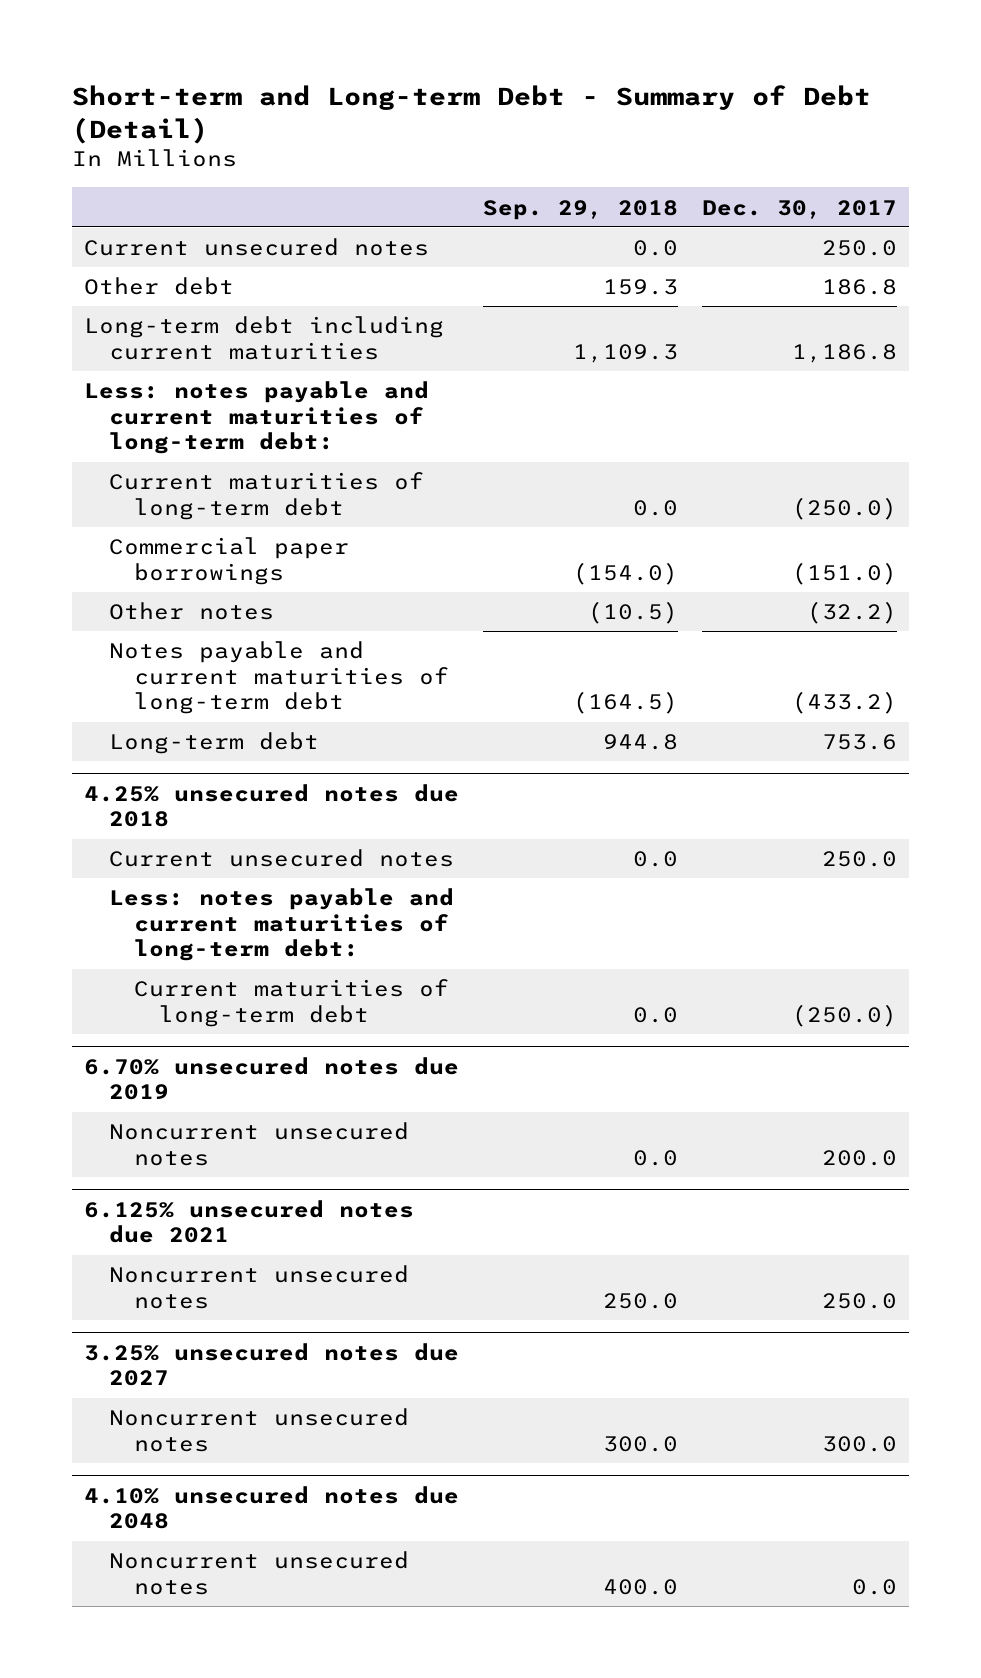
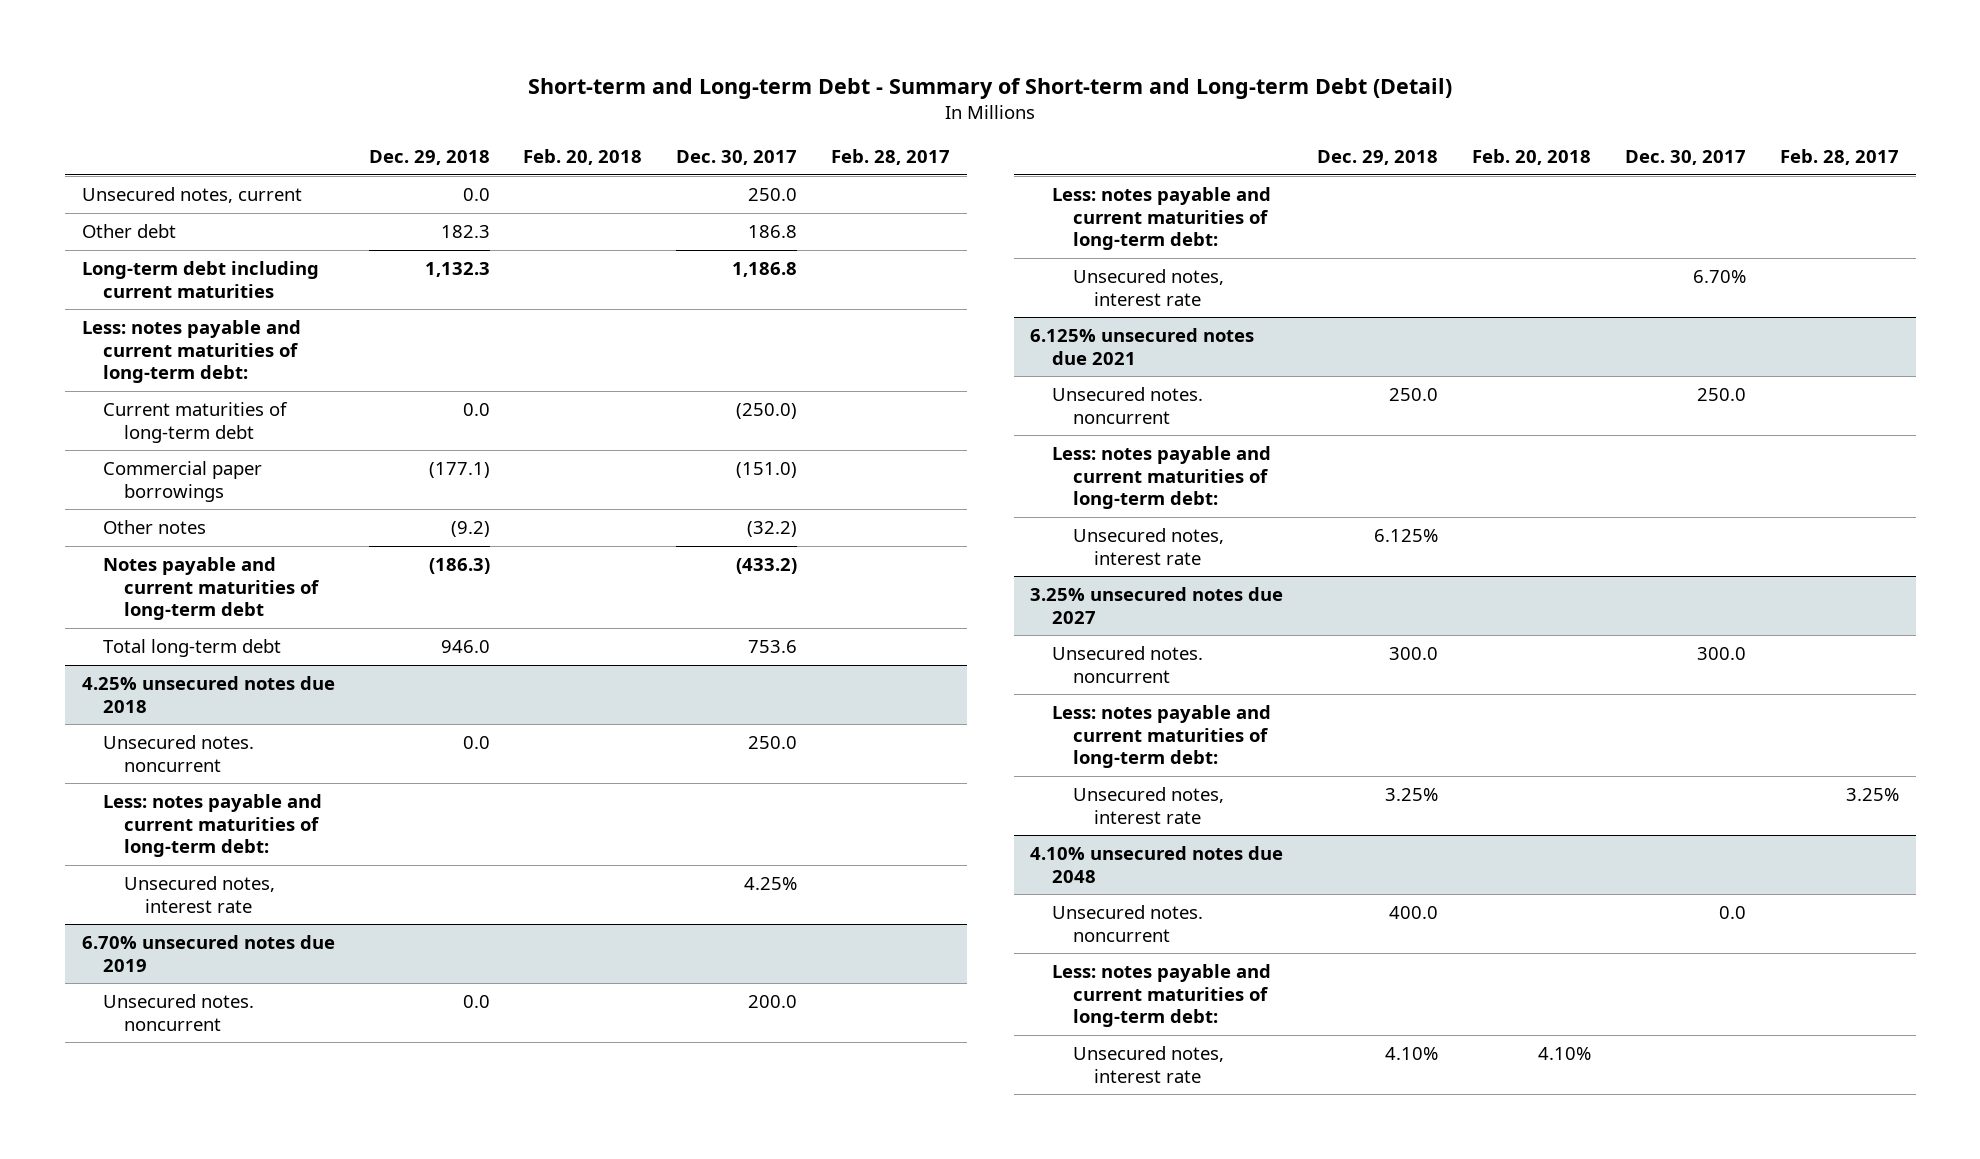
- Short-term and Long-term Debt - Summary of Debt (Detail)
+ Short-term and Long-term Debt - Summary of Short-term and Long-term Debt (Detail)
- | Sep. 29, 2018 | Dec. 30, 2017
+ | Dec. 29, 2018 | Feb. 20, 2018 | Dec. 30, 2017 | Feb. 28, 2017
- Current unsecured notes | 0.0 | 250.0
+ Unsecured notes, current | 0.0 | | 250.0 |
- Long-term debt | 944.8 | 753.6
+ Total long-term debt | 946.0 | | 753.6 |
@ 4.25% unsecured notes due 2018
- Current unsecured notes | 0.0 | 250.0
+ Unsecured notes. noncurrent | 0.0 | | 250.0 |
- Current maturities of long-term debt | 0.0 | (250.0)
+ Unsecured notes, interest rate | | | 4.25% |
@ 6.70% unsecured notes due 2019
- Noncurrent unsecured notes | 0.0 | 200.0
+ Unsecured notes. noncurrent | 0.0 | | 200.0 |
+ Less: notes payable and current maturities of long-term debt:
+ Unsecured notes, interest rate | | | 6.70% |
@ 6.125% unsecured notes due 2021
- Noncurrent unsecured notes | 250.0 | 250.0
+ Unsecured notes. noncurrent | 250.0 | | 250.0 |
+ Less: notes payable and current maturities of long-term debt:
+ Unsecured notes, interest rate | 6.125% | | |
@ 3.25% unsecured notes due 2027
- Noncurrent unsecured notes | 300.0 | 300.0
+ Unsecured notes. noncurrent | 300.0 | | 300.0 |
+ Less: notes payable and current maturities of long-term debt:
+ Unsecured notes, interest rate | 3.25% | | | 3.25%
@ 4.10% unsecured notes due 2048
- Noncurrent unsecured notes | 400.0 | 0.0
+ Unsecured notes. noncurrent | 400.0 | | 0.0 |
+ Less: notes payable and current maturities of long-term debt:
+ Unsecured notes, interest rate | 4.10% | 4.10% | |

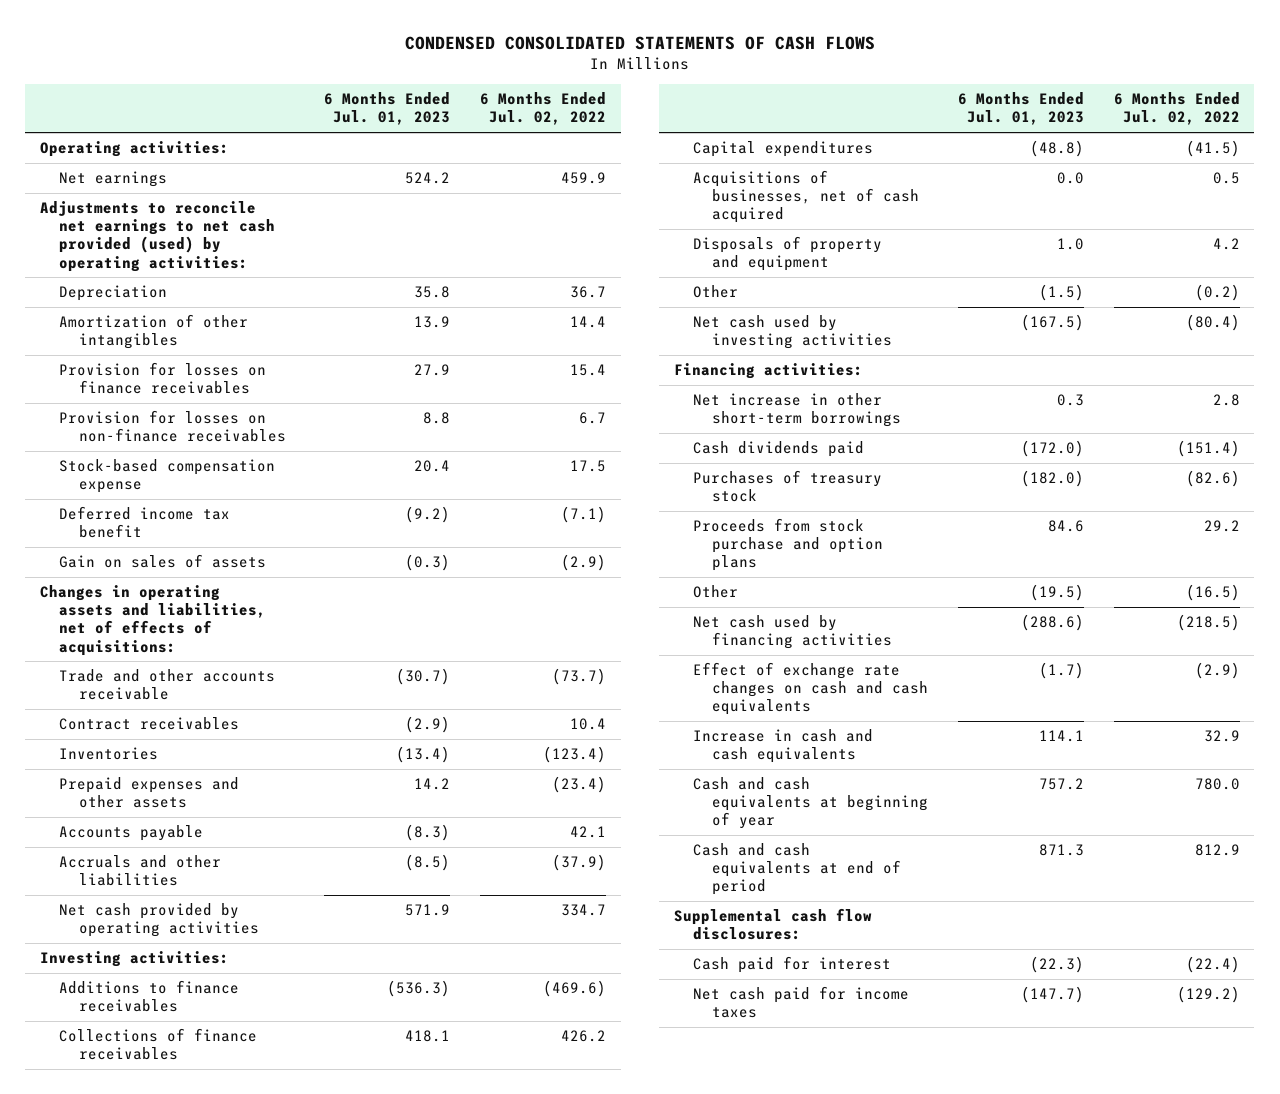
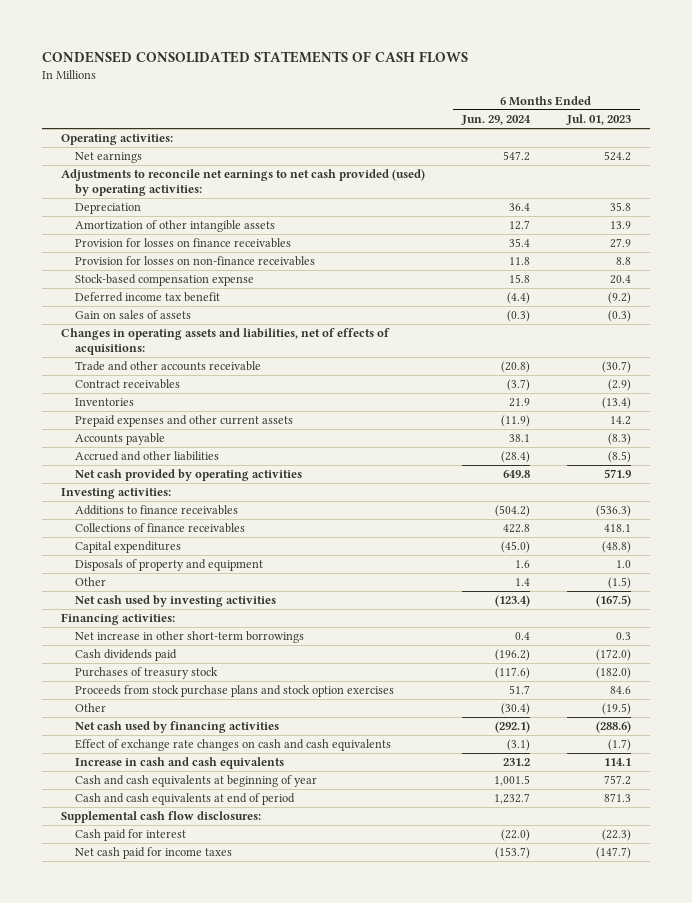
- | 6 Months Ended Jul. 01, 2023 | 6 Months Ended Jul. 02, 2022
+ | 6 Months Ended Jun. 29, 2024 | 6 Months Ended Jul. 01, 2023
- Amortization of other intangibles | 13.9 | 14.4
+ Amortization of other intangible assets | 12.7 | 13.9
- Prepaid expenses and other assets | 14.2 | (23.4)
+ Prepaid expenses and other current assets | (11.9) | 14.2
- Accruals and other liabilities | (8.5) | (37.9)
+ Accrued and other liabilities | (28.4) | (8.5)
- Acquisitions of businesses, net of cash acquired | 0.0 | 0.5
- Proceeds from stock purchase and option plans | 84.6 | 29.2
+ Proceeds from stock purchase plans and stock option exercises | 51.7 | 84.6

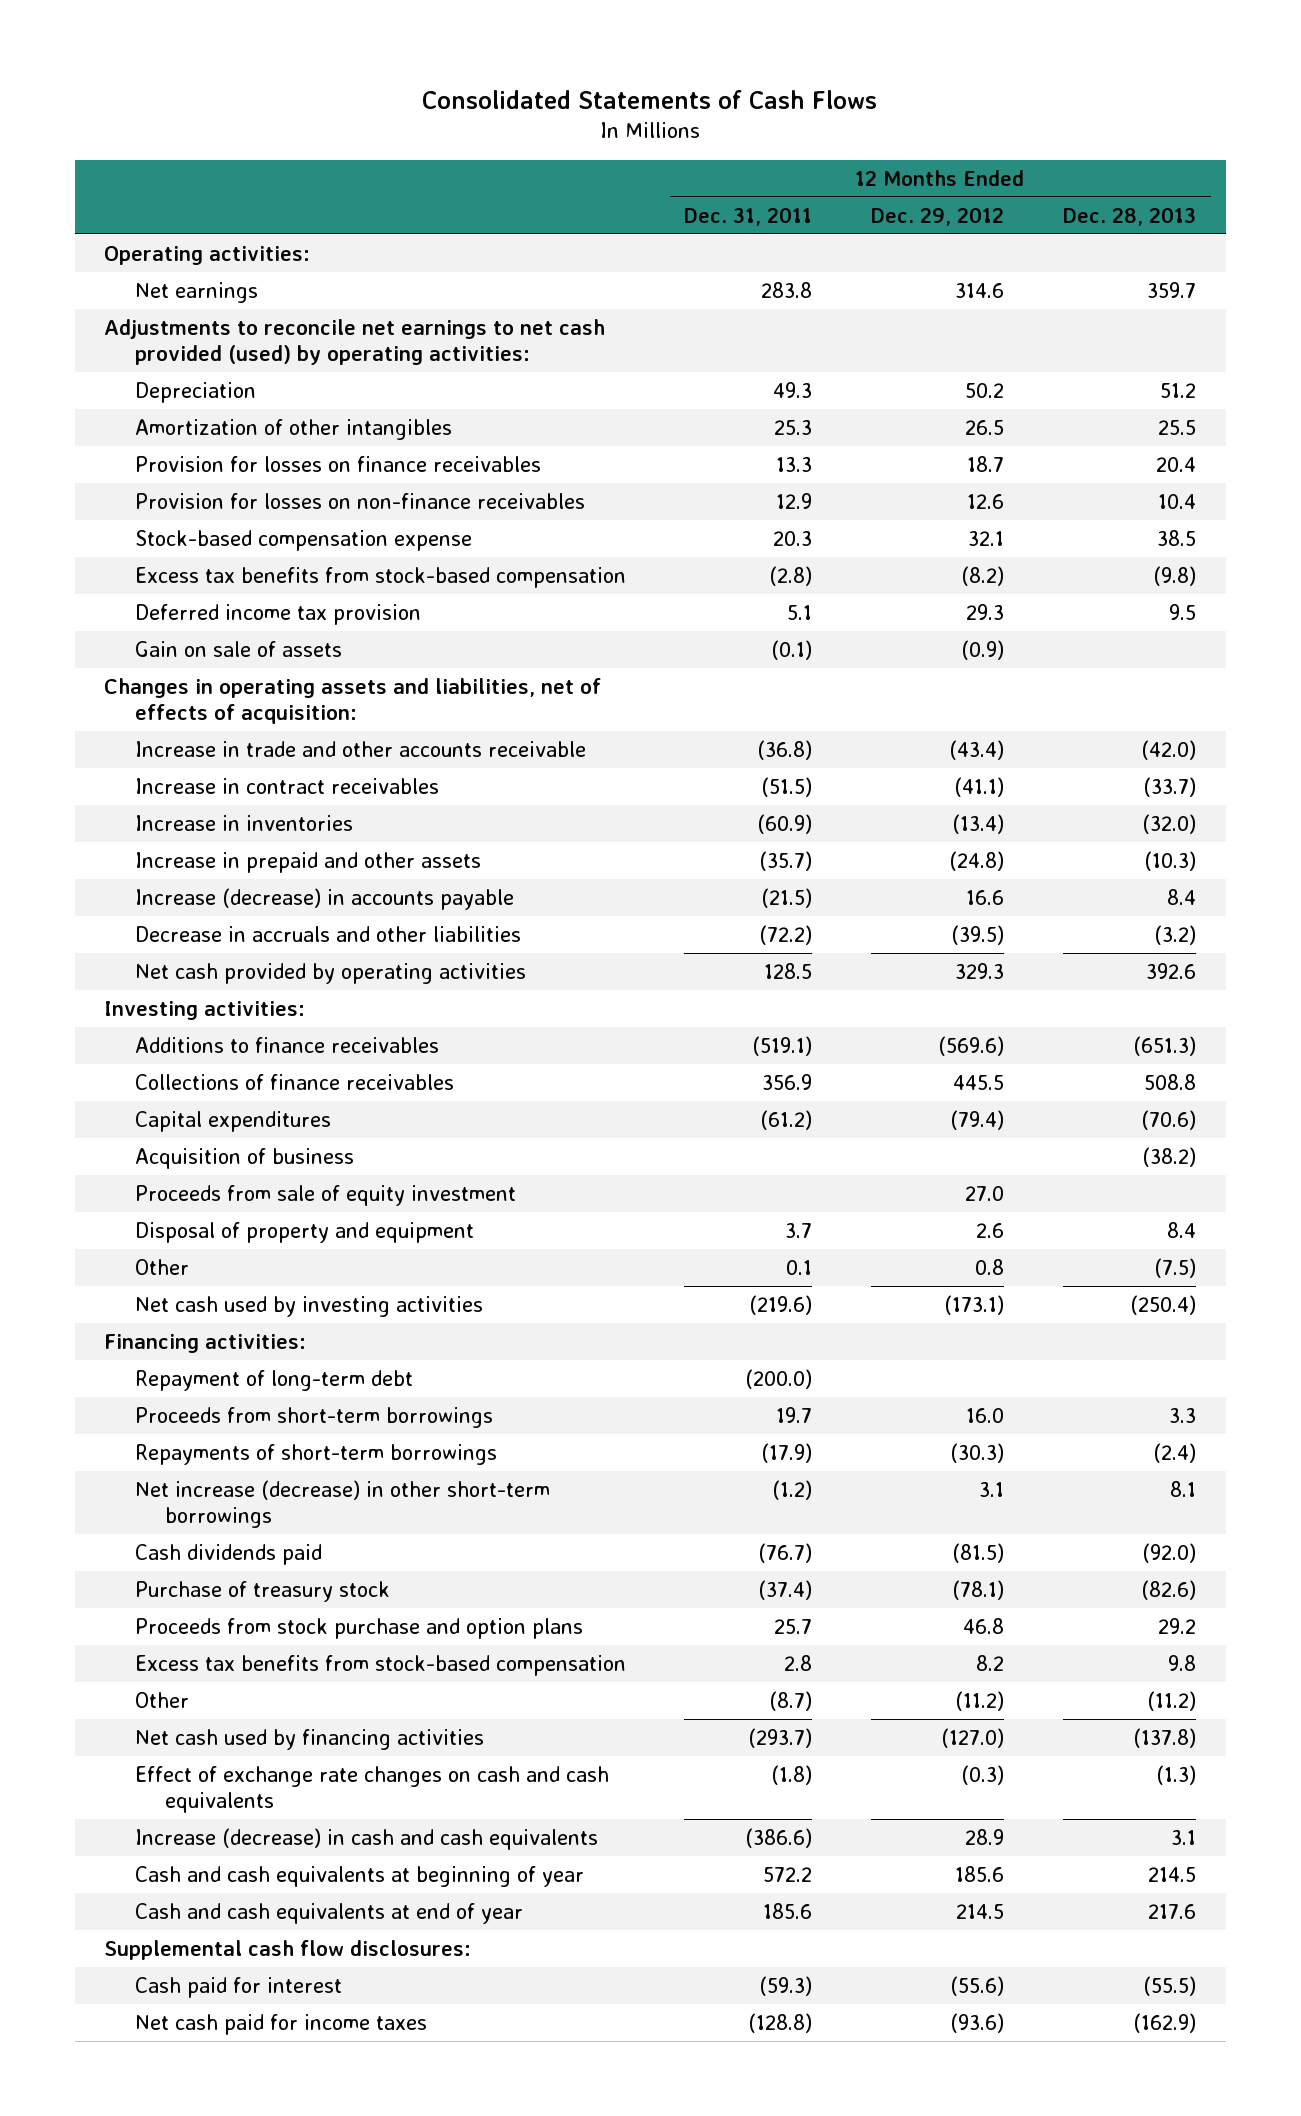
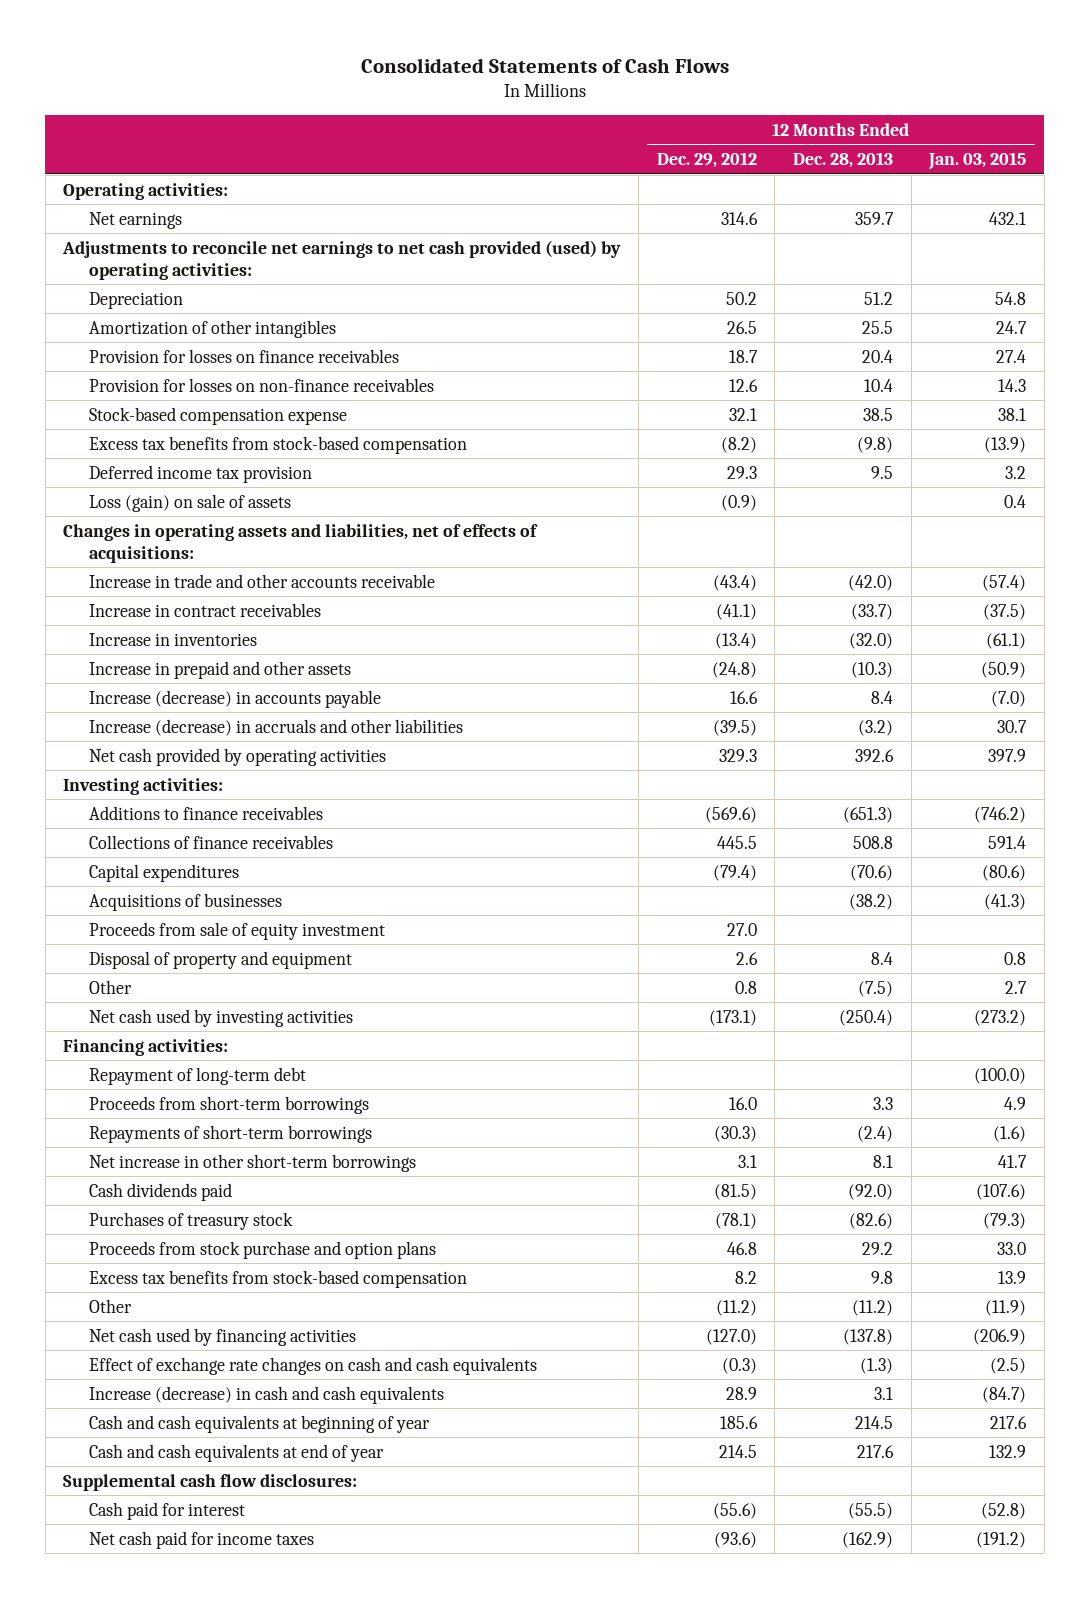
- | 12 Months Ended Dec. 31, 2011 | 12 Months Ended Dec. 29, 2012 | 12 Months Ended Dec. 28, 2013
+ | 12 Months Ended Dec. 29, 2012 | 12 Months Ended Dec. 28, 2013 | 12 Months Ended Jan. 03, 2015
- Gain on sale of assets | (0.1) | (0.9) |
- Changes in operating assets and liabilities, net of effects of acquisition:
+ Loss (gain) on sale of assets | (0.9) | | 0.4
+ Changes in operating assets and liabilities, net of effects of acquisitions:
- Decrease in accruals and other liabilities | (72.2) | (39.5) | (3.2)
+ Increase (decrease) in accruals and other liabilities | (39.5) | (3.2) | 30.7
- Acquisition of business | | | (38.2)
+ Acquisitions of businesses | | (38.2) | (41.3)
- Net increase (decrease) in other short-term borrowings | (1.2) | 3.1 | 8.1
+ Net increase in other short-term borrowings | 3.1 | 8.1 | 41.7
- Purchase of treasury stock | (37.4) | (78.1) | (82.6)
+ Purchases of treasury stock | (78.1) | (82.6) | (79.3)

